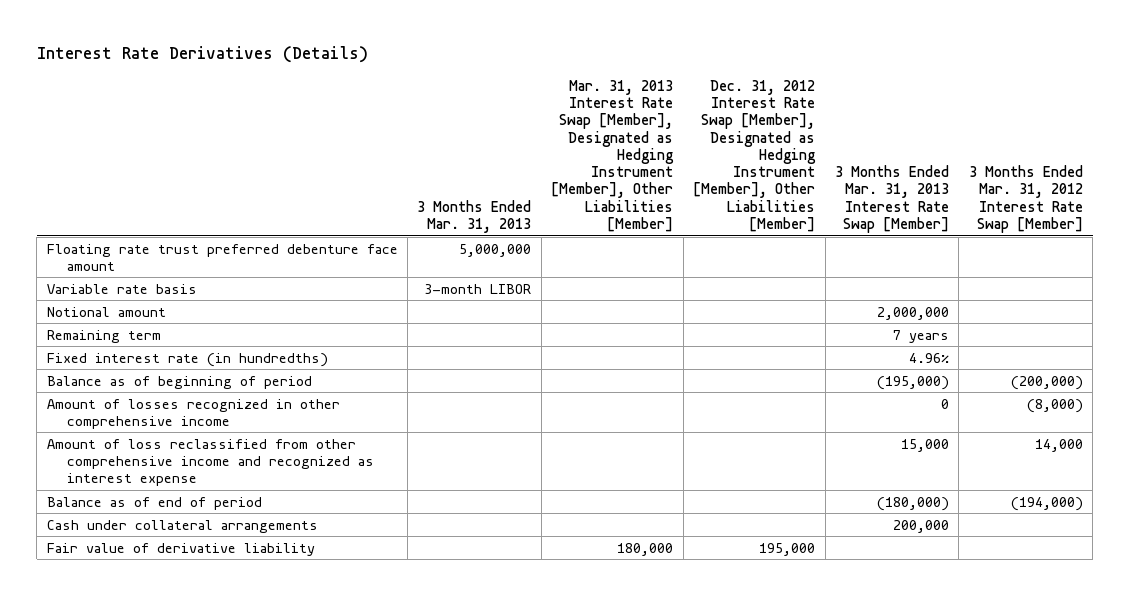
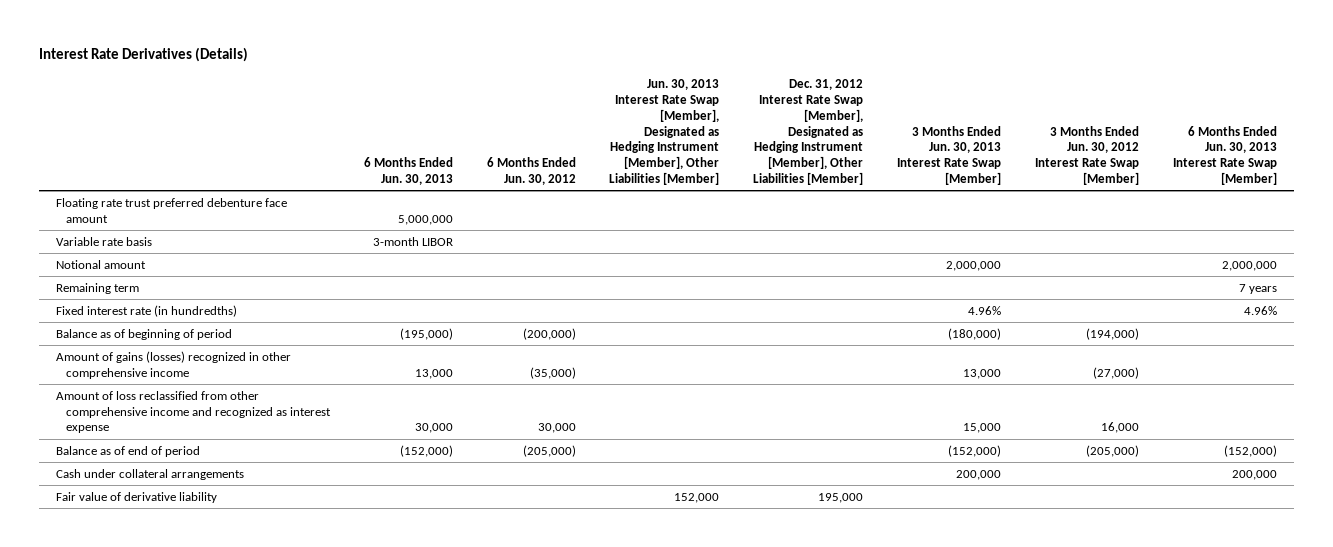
- | 3 Months Ended Mar. 31, 2013 | Mar. 31, 2013 Interest Rate Swap [Member], Designated as Hedging Instrument [Member], Other Liabilities [Member] | Dec. 31, 2012 Interest Rate Swap [Member], Designated as Hedging Instrument [Member], Other Liabilities [Member] | 3 Months Ended Mar. 31, 2013 Interest Rate Swap [Member] | 3 Months Ended Mar. 31, 2012 Interest Rate Swap [Member]
+ | 6 Months Ended Jun. 30, 2013 | 6 Months Ended Jun. 30, 2012 | Jun. 30, 2013 Interest Rate Swap [Member], Designated as Hedging Instrument [Member], Other Liabilities [Member] | Dec. 31, 2012 Interest Rate Swap [Member], Designated as Hedging Instrument [Member], Other Liabilities [Member] | 3 Months Ended Jun. 30, 2013 Interest Rate Swap [Member] | 3 Months Ended Jun. 30, 2012 Interest Rate Swap [Member] | 6 Months Ended Jun. 30, 2013 Interest Rate Swap [Member]
- Amount of losses recognized in other comprehensive income | | | | 0 | (8,000)
+ Amount of gains (losses) recognized in other comprehensive income | 13,000 | (35,000) | | | 13,000 | (27,000) |

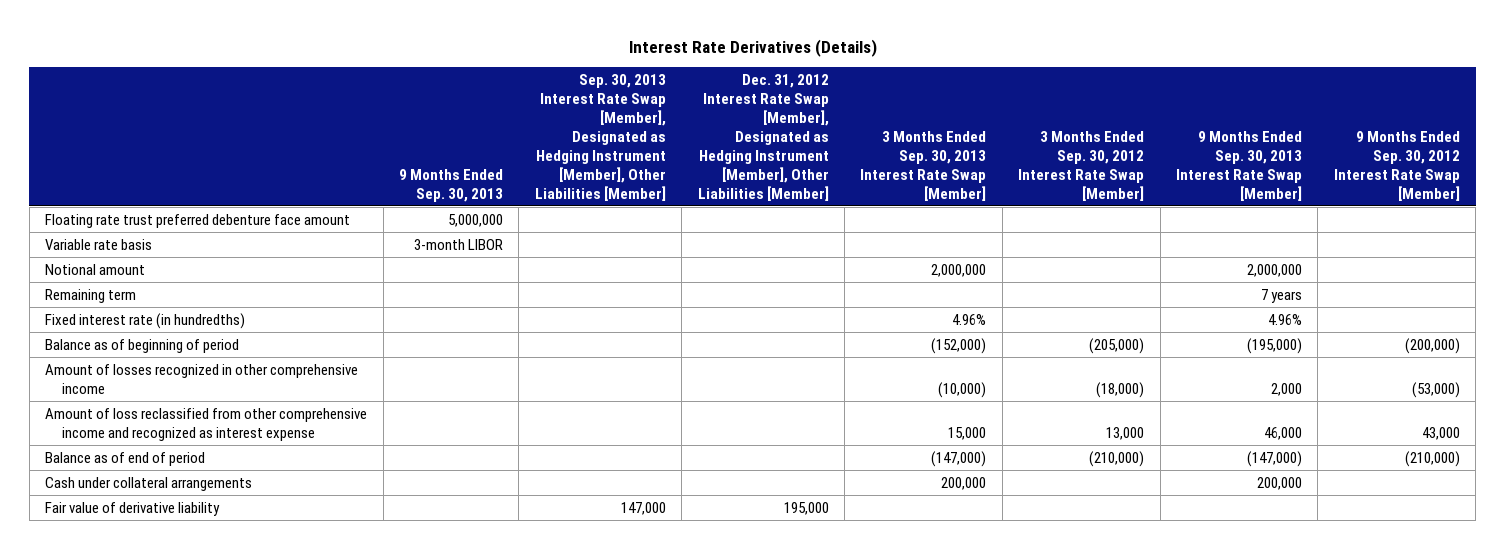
- | 6 Months Ended Jun. 30, 2013 | 6 Months Ended Jun. 30, 2012 | Jun. 30, 2013 Interest Rate Swap [Member], Designated as Hedging Instrument [Member], Other Liabilities [Member] | Dec. 31, 2012 Interest Rate Swap [Member], Designated as Hedging Instrument [Member], Other Liabilities [Member] | 3 Months Ended Jun. 30, 2013 Interest Rate Swap [Member] | 3 Months Ended Jun. 30, 2012 Interest Rate Swap [Member] | 6 Months Ended Jun. 30, 2013 Interest Rate Swap [Member]
+ | 9 Months Ended Sep. 30, 2013 | Sep. 30, 2013 Interest Rate Swap [Member], Designated as Hedging Instrument [Member], Other Liabilities [Member] | Dec. 31, 2012 Interest Rate Swap [Member], Designated as Hedging Instrument [Member], Other Liabilities [Member] | 3 Months Ended Sep. 30, 2013 Interest Rate Swap [Member] | 3 Months Ended Sep. 30, 2012 Interest Rate Swap [Member] | 9 Months Ended Sep. 30, 2013 Interest Rate Swap [Member] | 9 Months Ended Sep. 30, 2012 Interest Rate Swap [Member]
- Amount of gains (losses) recognized in other comprehensive income | 13,000 | (35,000) | | | 13,000 | (27,000) |
+ Amount of losses recognized in other comprehensive income | | | | (10,000) | (18,000) | 2,000 | (53,000)

